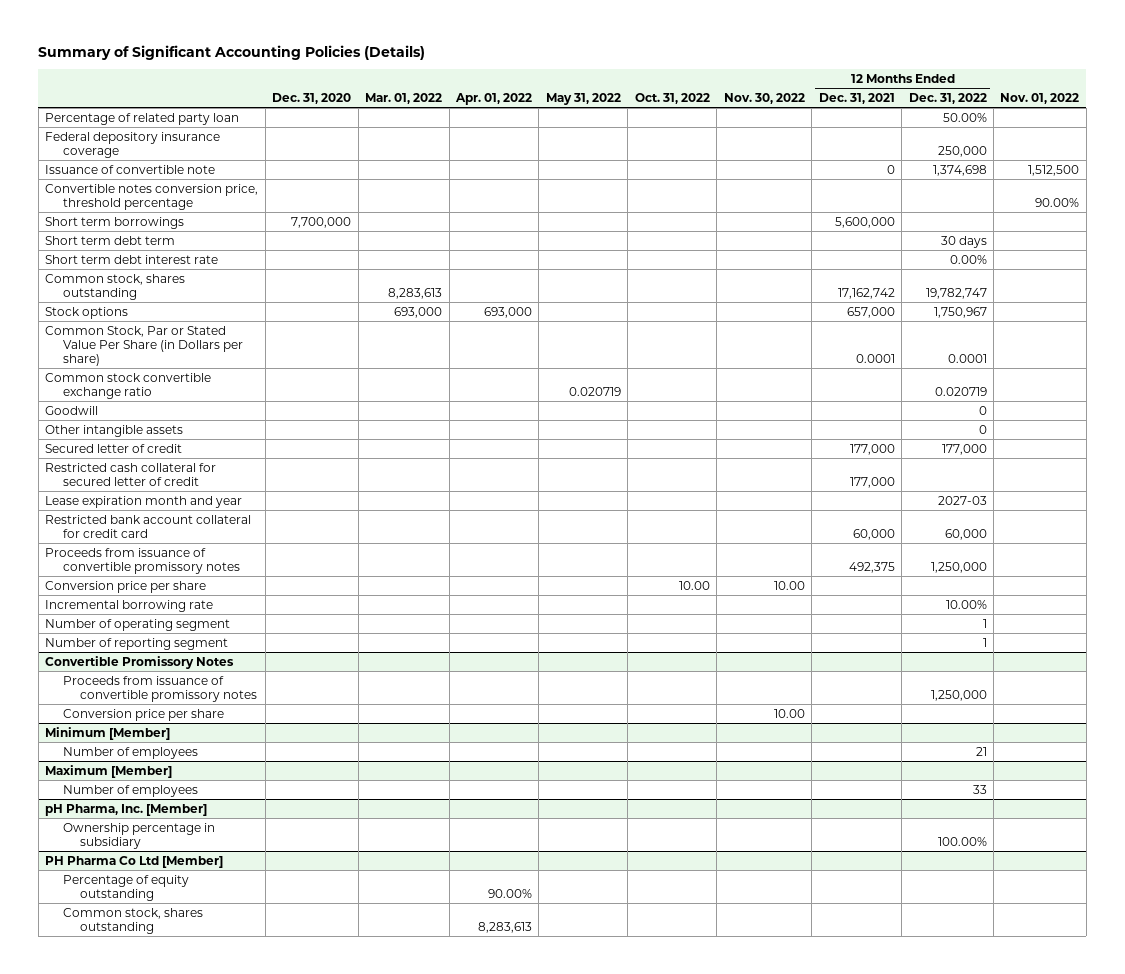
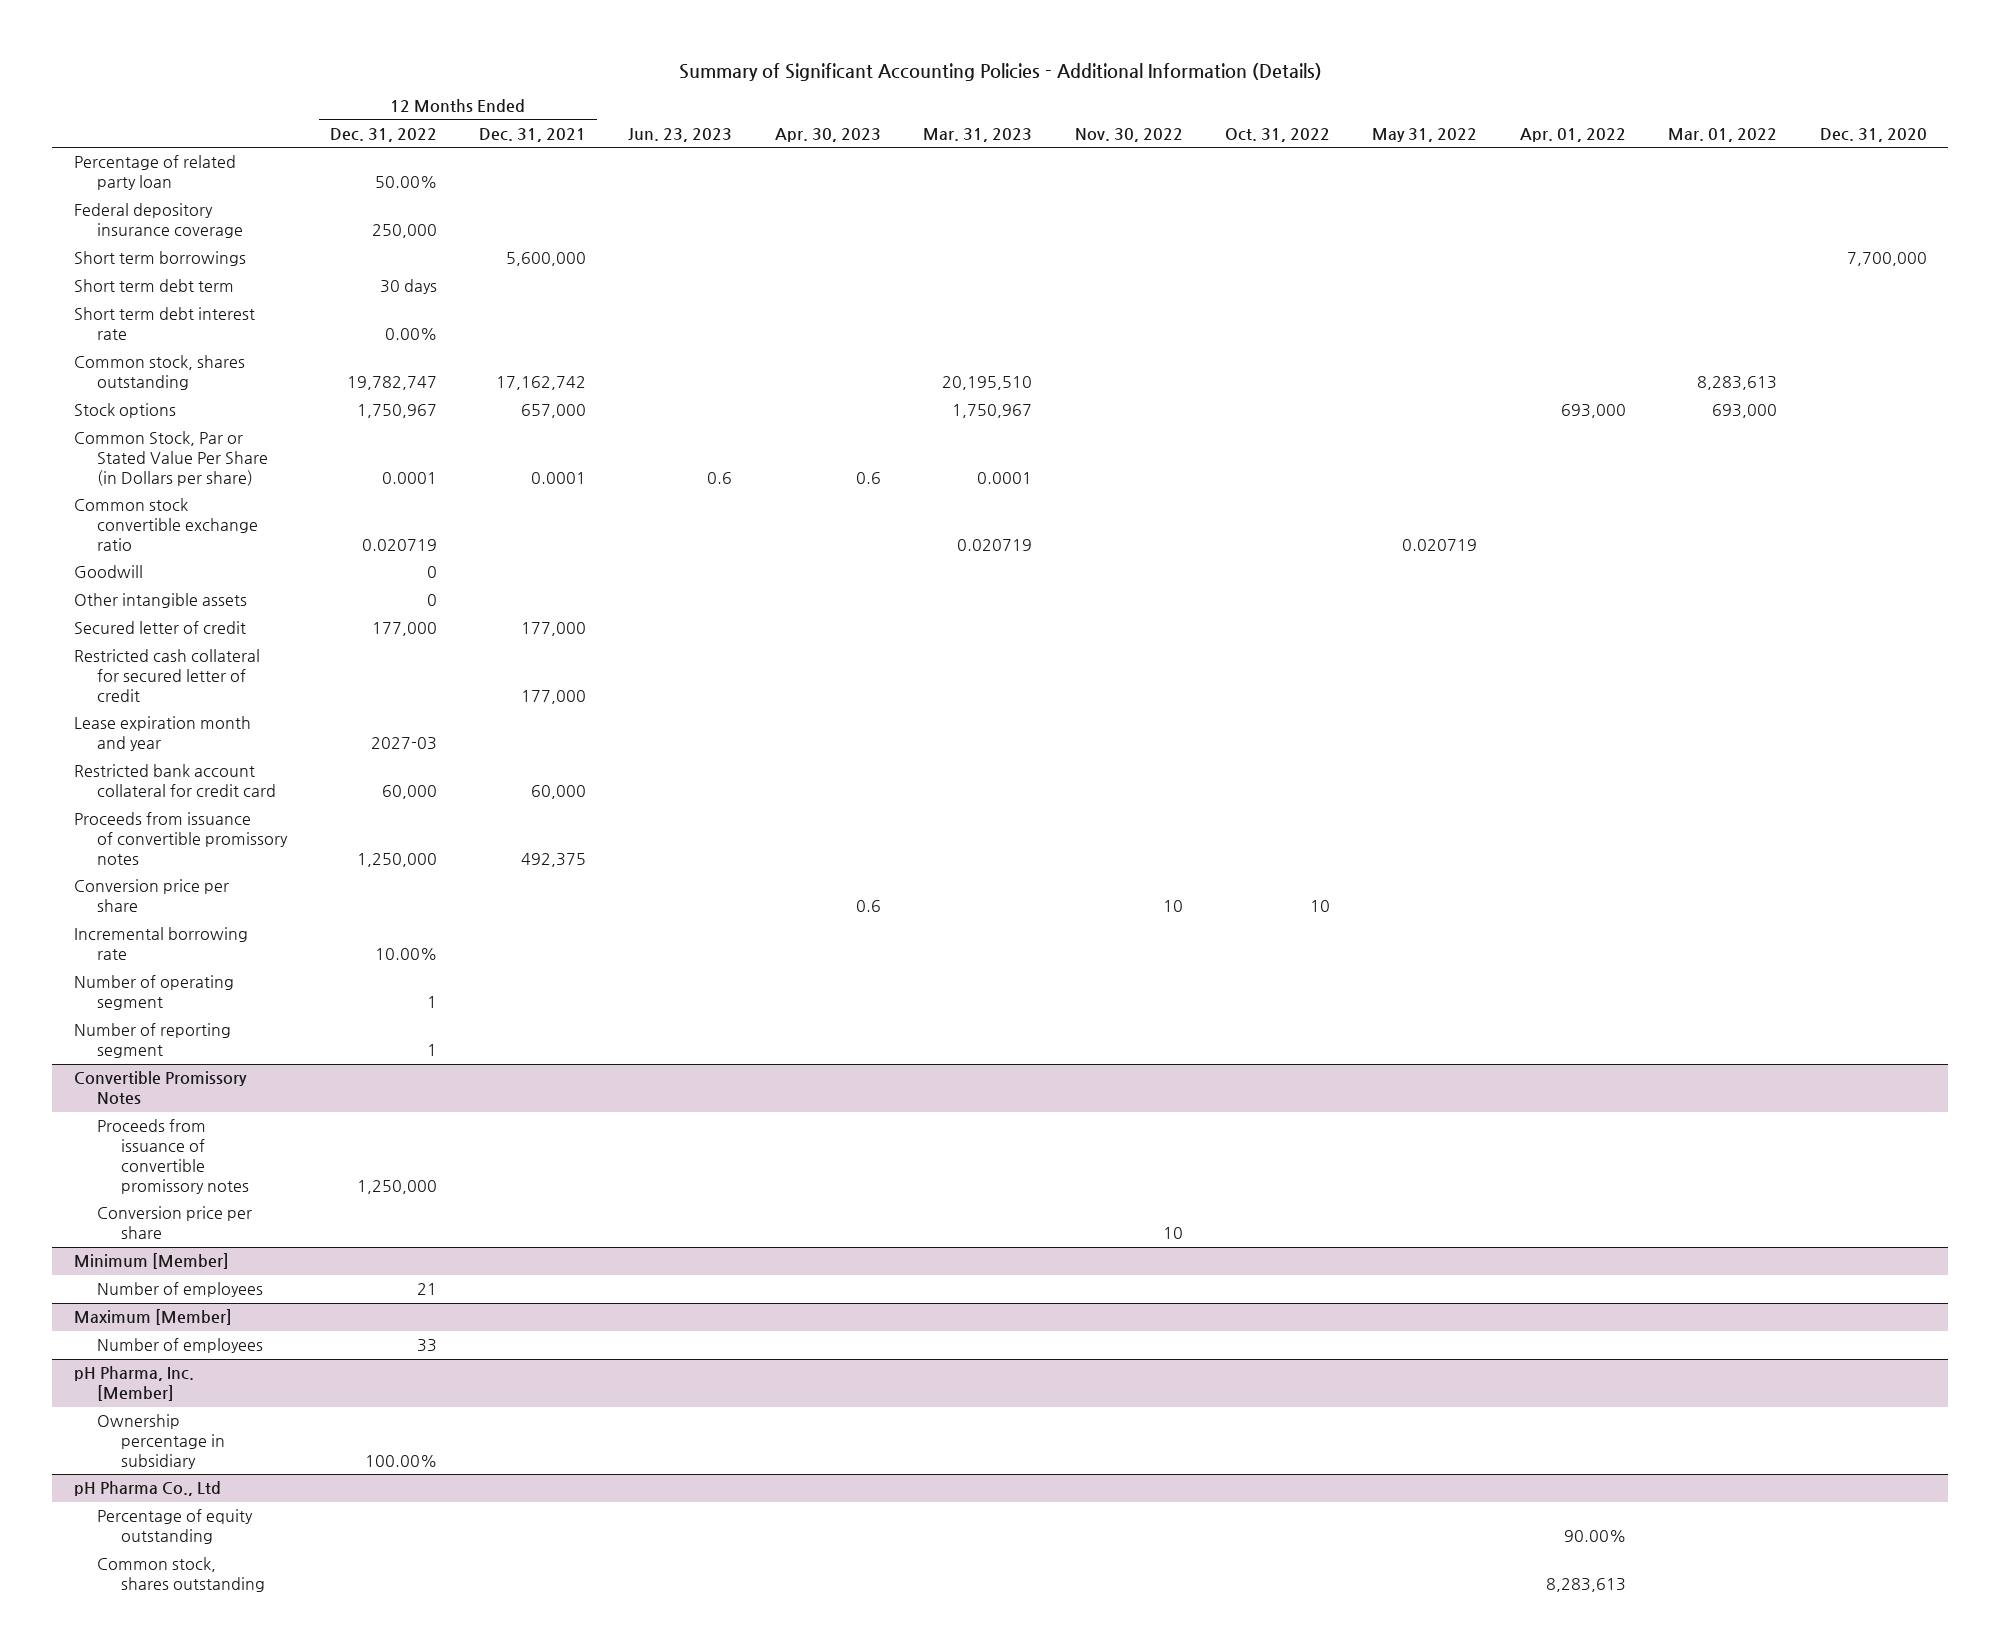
- Summary of Significant Accounting Policies (Details)
+ Summary of Significant Accounting Policies - Additional Information (Details)
- | Dec. 31, 2020 | Mar. 01, 2022 | Apr. 01, 2022 | May 31, 2022 | Oct. 31, 2022 | Nov. 30, 2022 | 12 Months Ended Dec. 31, 2021 | 12 Months Ended Dec. 31, 2022 | Nov. 01, 2022
+ | 12 Months Ended Dec. 31, 2022 | 12 Months Ended Dec. 31, 2021 | Jun. 23, 2023 | Apr. 30, 2023 | Mar. 31, 2023 | Nov. 30, 2022 | Oct. 31, 2022 | May 31, 2022 | Apr. 01, 2022 | Mar. 01, 2022 | Dec. 31, 2020
- Issuance of convertible note | | | | | | | 0 | 1,374,698 | 1,512,500
- Convertible notes conversion price, threshold percentage | | | | | | | | | 90.00%
- Conversion price per share | | | | | 10.00 | 10.00 | | |
+ Conversion price per share | | | | 0.6 | | 10 | 10 | | | |
@ Convertible Promissory Notes
- Conversion price per share | | | | | | 10.00 | | |
+ Conversion price per share | | | | | | 10 | | | | |
- PH Pharma Co Ltd [Member]
+ pH Pharma Co., Ltd

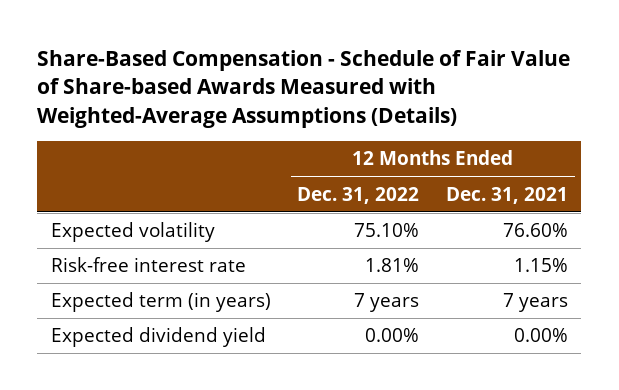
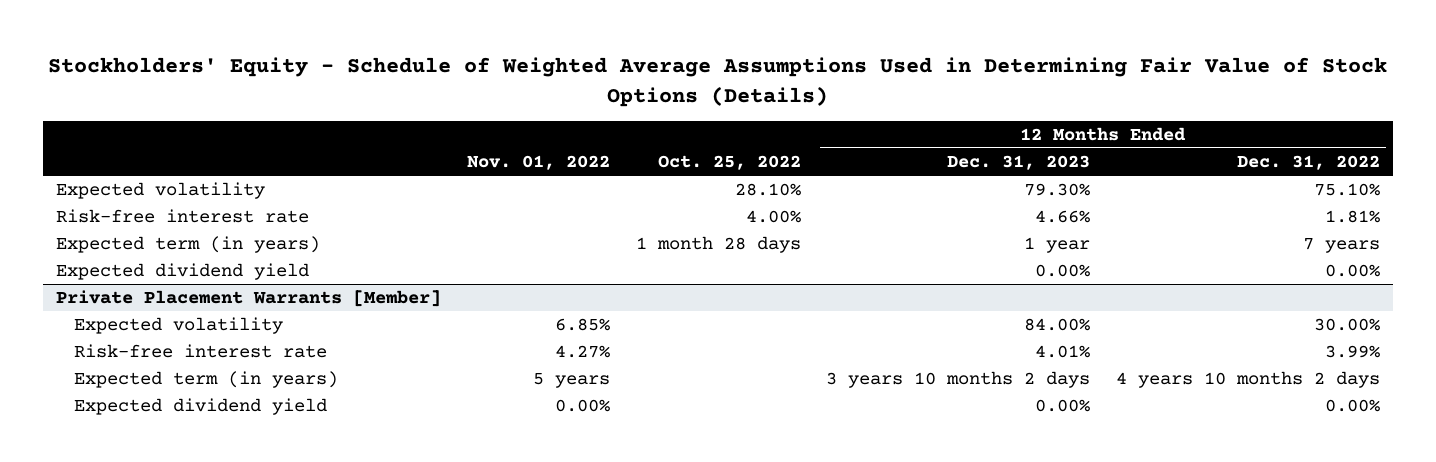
- Share-Based Compensation - Schedule of Fair Value of Share-based Awards Measured with Weighted-Average Assumptions (Details)
+ Stockholders' Equity - Schedule of Weighted Average Assumptions Used in Determining Fair Value of Stock Options (Details)
- | 12 Months Ended Dec. 31, 2022 | 12 Months Ended Dec. 31, 2021
+ | Nov. 01, 2022 | Oct. 25, 2022 | 12 Months Ended Dec. 31, 2023 | 12 Months Ended Dec. 31, 2022
+ Private Placement Warrants [Member]
+ Expected volatility | 6.85% | | 84.00% | 30.00%
+ Risk-free interest rate | 4.27% | | 4.01% | 3.99%
+ Expected term (in years) | 5 years | | 3 years 10 months 2 days | 4 years 10 months 2 days
+ Expected dividend yield | 0.00% | | 0.00% | 0.00%

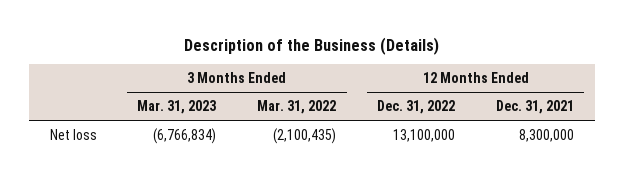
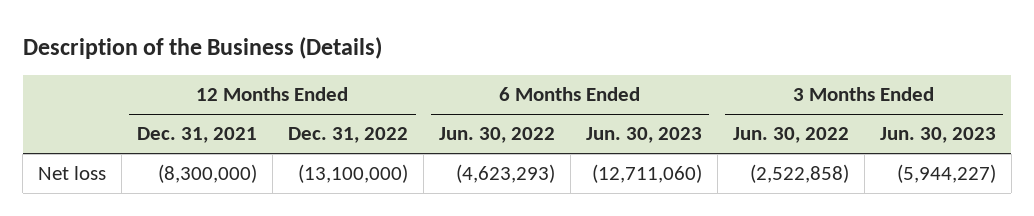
- | 3 Months Ended Mar. 31, 2023 | 3 Months Ended Mar. 31, 2022 | 12 Months Ended Dec. 31, 2022 | 12 Months Ended Dec. 31, 2021
+ | 12 Months Ended Dec. 31, 2021 | 12 Months Ended Dec. 31, 2022 | 6 Months Ended Jun. 30, 2022 | 6 Months Ended Jun. 30, 2023 | 3 Months Ended Jun. 30, 2022 | 3 Months Ended Jun. 30, 2023
- Net loss | (6,766,834) | (2,100,435) | 13,100,000 | 8,300,000
+ Net loss | (8,300,000) | (13,100,000) | (4,623,293) | (12,711,060) | (2,522,858) | (5,944,227)

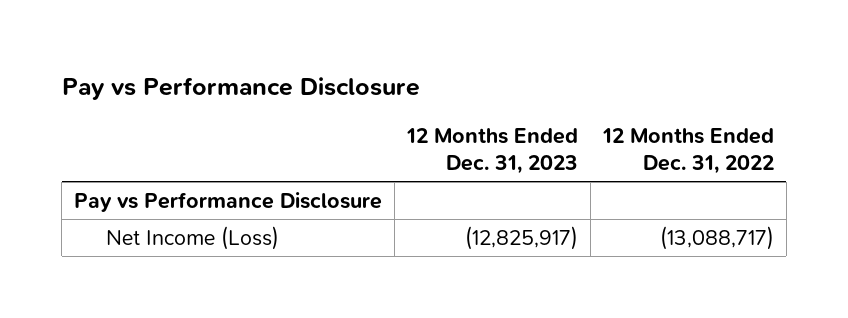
- Description of the Business (Details)
+ Pay vs Performance Disclosure
- | 12 Months Ended Dec. 31, 2021 | 12 Months Ended Dec. 31, 2022 | 6 Months Ended Jun. 30, 2022 | 6 Months Ended Jun. 30, 2023 | 3 Months Ended Jun. 30, 2022 | 3 Months Ended Jun. 30, 2023
+ | 12 Months Ended Dec. 31, 2023 | 12 Months Ended Dec. 31, 2022
- Net loss | (8,300,000) | (13,100,000) | (4,623,293) | (12,711,060) | (2,522,858) | (5,944,227)
+ Pay vs Performance Disclosure
+ Net Income (Loss) | (12,825,917) | (13,088,717)

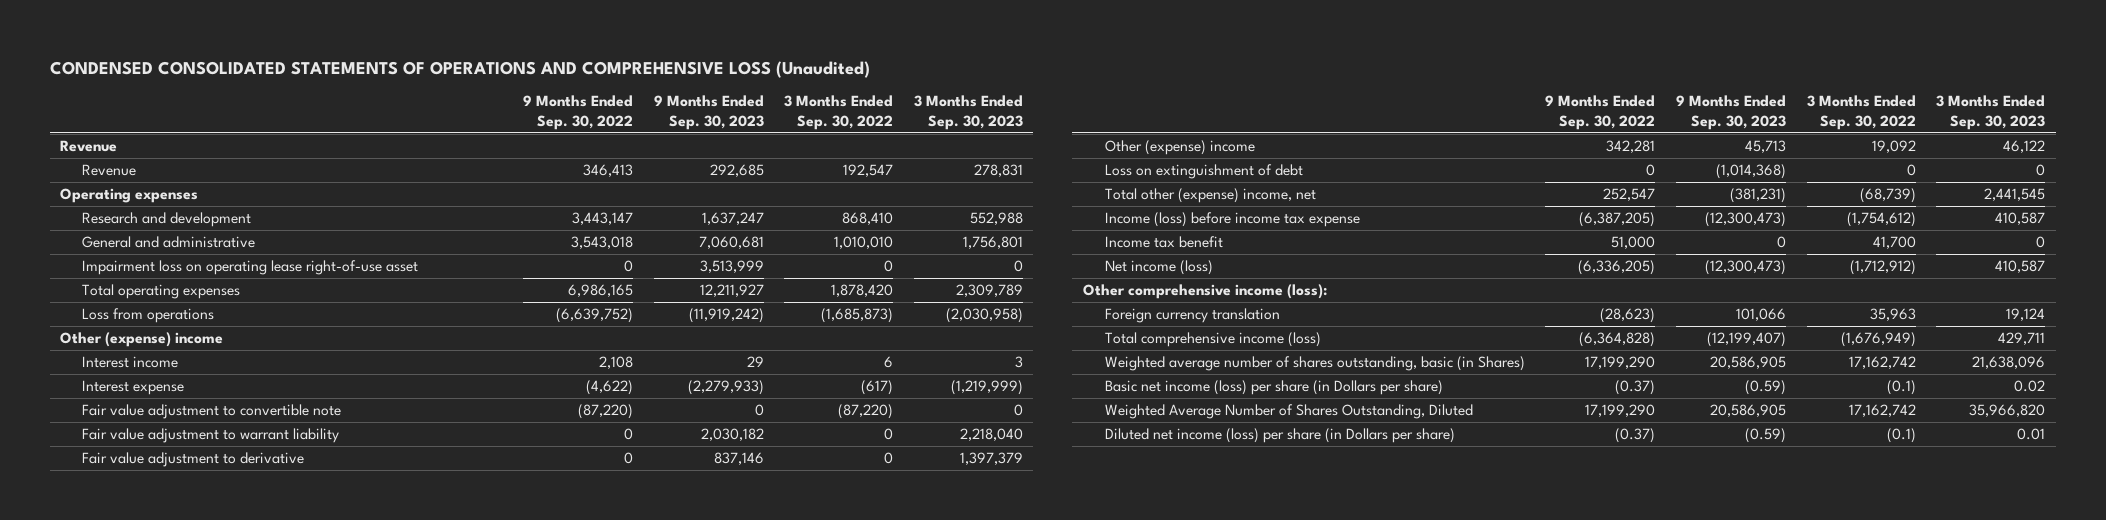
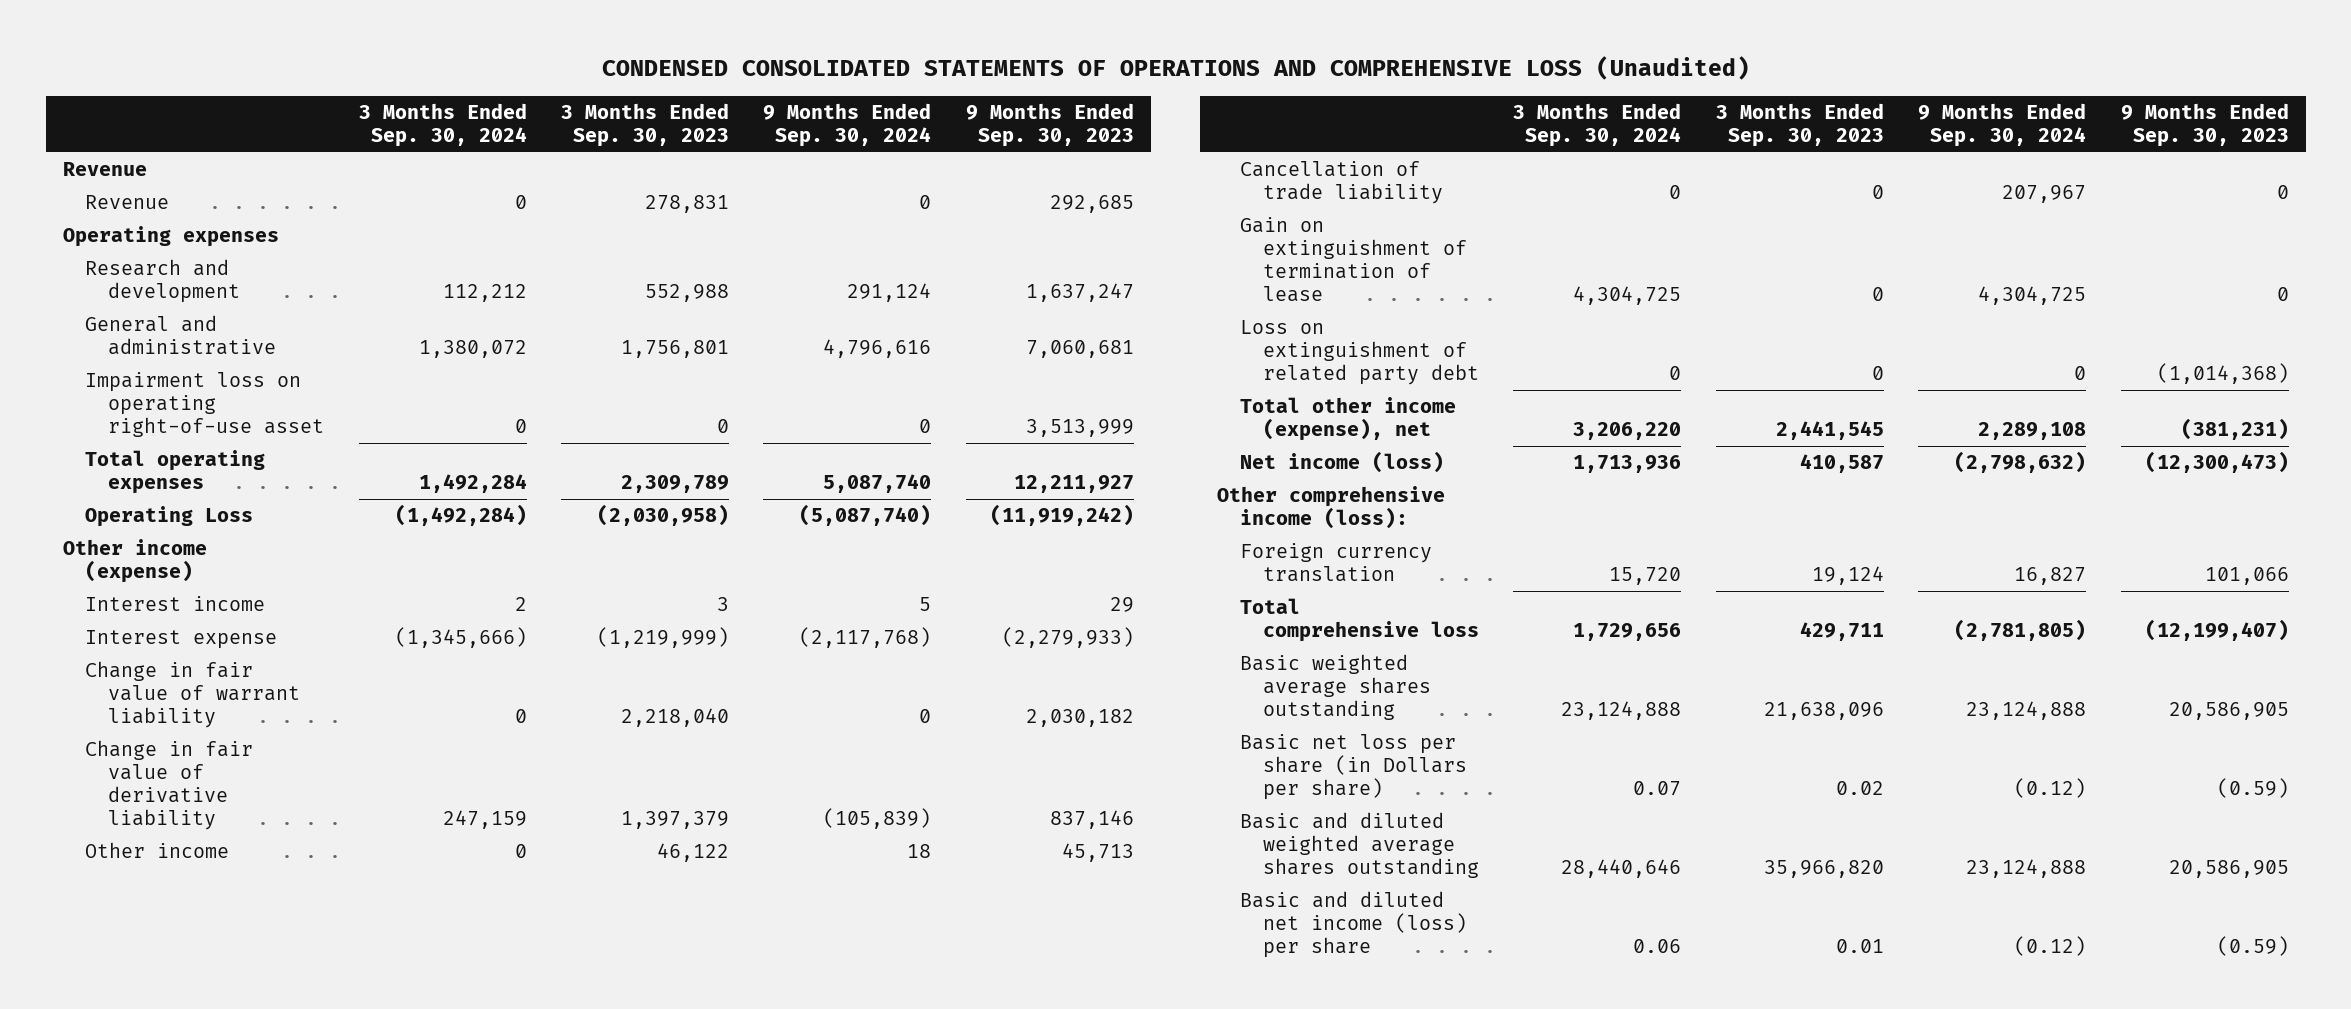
- | 9 Months Ended Sep. 30, 2022 | 9 Months Ended Sep. 30, 2023 | 3 Months Ended Sep. 30, 2022 | 3 Months Ended Sep. 30, 2023
+ | 3 Months Ended Sep. 30, 2024 | 3 Months Ended Sep. 30, 2023 | 9 Months Ended Sep. 30, 2024 | 9 Months Ended Sep. 30, 2023
- Impairment loss on operating lease right-of-use asset | 0 | 3,513,999 | 0 | 0
+ Impairment loss on operating right-of-use asset | 0 | 0 | 0 | 3,513,999
- Loss from operations | (6,639,752) | (11,919,242) | (1,685,873) | (2,030,958)
- Other (expense) income
+ Operating Loss | (1,492,284) | (2,030,958) | (5,087,740) | (11,919,242)
+ Other income (expense)
- Fair value adjustment to convertible note | (87,220) | 0 | (87,220) | 0
- Fair value adjustment to warrant liability | 0 | 2,030,182 | 0 | 2,218,040
- Fair value adjustment to derivative | 0 | 837,146 | 0 | 1,397,379
- Other (expense) income | 342,281 | 45,713 | 19,092 | 46,122
- Loss on extinguishment of debt | 0 | (1,014,368) | 0 | 0
- Total other (expense) income, net | 252,547 | (381,231) | (68,739) | 2,441,545
- Income (loss) before income tax expense | (6,387,205) | (12,300,473) | (1,754,612) | 410,587
- Income tax benefit | 51,000 | 0 | 41,700 | 0
+ Change in fair value of warrant liability | 0 | 2,218,040 | 0 | 2,030,182
+ Change in fair value of derivative liability | 247,159 | 1,397,379 | (105,839) | 837,146
+ Other income | 0 | 46,122 | 18 | 45,713
+ Cancellation of trade liability | 0 | 0 | 207,967 | 0
+ Gain on extinguishment of termination of lease | 4,304,725 | 0 | 4,304,725 | 0
+ Loss on extinguishment of related party debt | 0 | 0 | 0 | (1,014,368)
+ Total other income (expense), net | 3,206,220 | 2,441,545 | 2,289,108 | (381,231)
- Total comprehensive income (loss) | (6,364,828) | (12,199,407) | (1,676,949) | 429,711
- Weighted average number of shares outstanding, basic (in Shares) | 17,199,290 | 20,586,905 | 17,162,742 | 21,638,096
- Basic net income (loss) per share (in Dollars per share) | (0.37) | (0.59) | (0.1) | 0.02
- Weighted Average Number of Shares Outstanding, Diluted | 17,199,290 | 20,586,905 | 17,162,742 | 35,966,820
- Diluted net income (loss) per share (in Dollars per share) | (0.37) | (0.59) | (0.1) | 0.01
+ Total comprehensive loss | 1,729,656 | 429,711 | (2,781,805) | (12,199,407)
+ Basic weighted average shares outstanding | 23,124,888 | 21,638,096 | 23,124,888 | 20,586,905
+ Basic net loss per share (in Dollars per share) | 0.07 | 0.02 | (0.12) | (0.59)
+ Basic and diluted weighted average shares outstanding | 28,440,646 | 35,966,820 | 23,124,888 | 20,586,905
+ Basic and diluted net income (loss) per share | 0.06 | 0.01 | (0.12) | (0.59)

